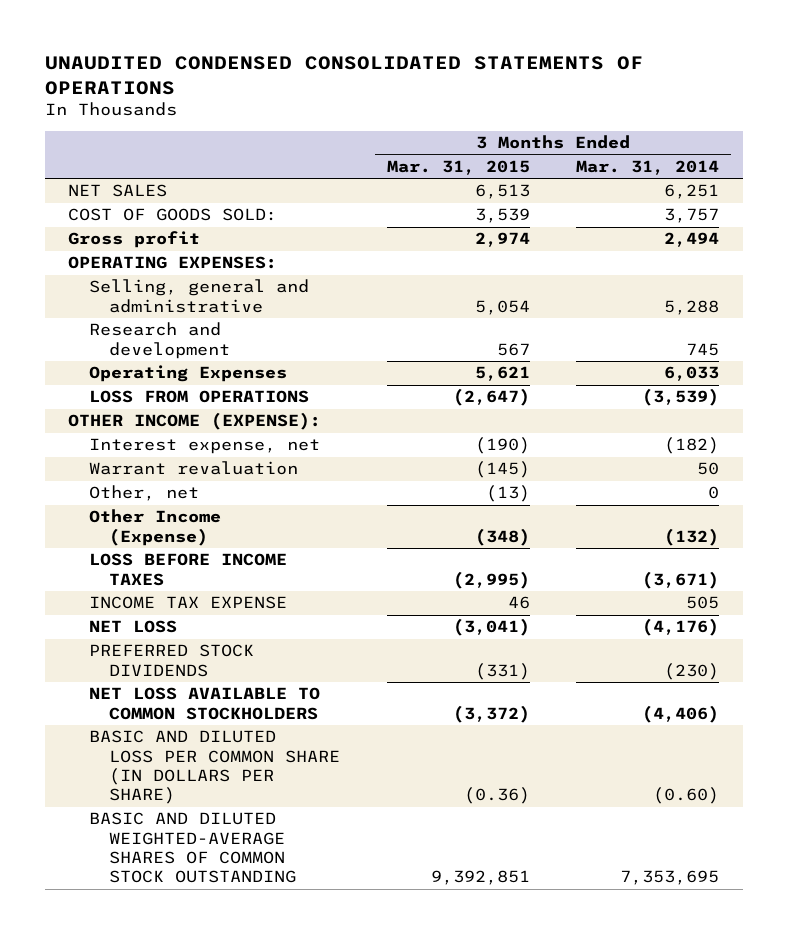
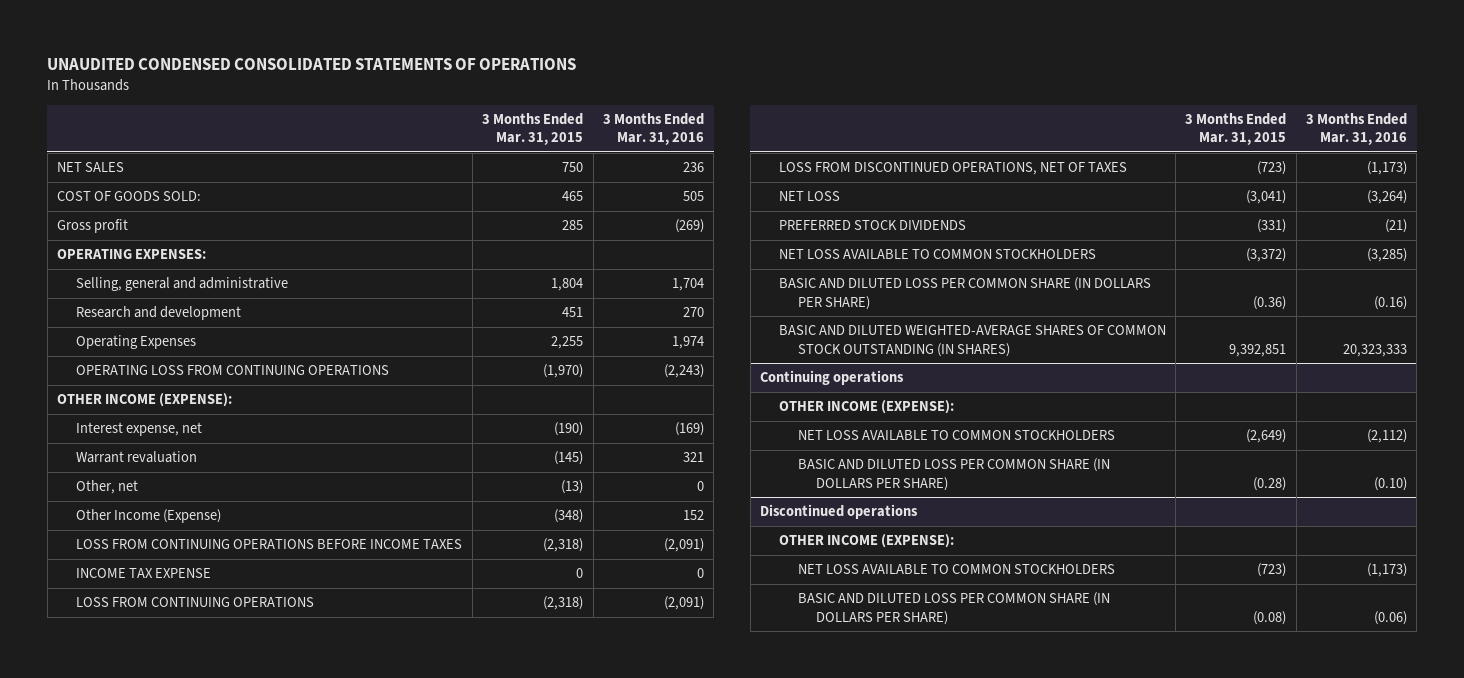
- | 3 Months Ended Mar. 31, 2015 | 3 Months Ended Mar. 31, 2014
+ | 3 Months Ended Mar. 31, 2015 | 3 Months Ended Mar. 31, 2016
- NET SALES | 6,513 | 6,251
- COST OF GOODS SOLD: | 3,539 | 3,757
- Gross profit | 2,974 | 2,494
+ NET SALES | 750 | 236
+ COST OF GOODS SOLD: | 465 | 505
+ Gross profit | 285 | (269)
- Selling, general and administrative | 5,054 | 5,288
- Research and development | 567 | 745
- Operating Expenses | 5,621 | 6,033
- LOSS FROM OPERATIONS | (2,647) | (3,539)
+ Selling, general and administrative | 1,804 | 1,704
+ Research and development | 451 | 270
+ Operating Expenses | 2,255 | 1,974
+ OPERATING LOSS FROM CONTINUING OPERATIONS | (1,970) | (2,243)
- LOSS BEFORE INCOME TAXES | (2,995) | (3,671)
- INCOME TAX EXPENSE | 46 | 505
+ LOSS FROM CONTINUING OPERATIONS BEFORE INCOME TAXES | (2,318) | (2,091)
+ INCOME TAX EXPENSE | 0 | 0
+ LOSS FROM CONTINUING OPERATIONS | (2,318) | (2,091)
+ LOSS FROM DISCONTINUED OPERATIONS, NET OF TAXES | (723) | (1,173)
- BASIC AND DILUTED WEIGHTED-AVERAGE SHARES OF COMMON STOCK OUTSTANDING | 9,392,851 | 7,353,695
+ BASIC AND DILUTED WEIGHTED-AVERAGE SHARES OF COMMON STOCK OUTSTANDING (IN SHARES) | 9,392,851 | 20,323,333
+ Continuing operations
+ OTHER INCOME (EXPENSE):
+ NET LOSS AVAILABLE TO COMMON STOCKHOLDERS | (2,649) | (2,112)
+ BASIC AND DILUTED LOSS PER COMMON SHARE (IN DOLLARS PER SHARE) | (0.28) | (0.10)
+ Discontinued operations
+ OTHER INCOME (EXPENSE):
+ NET LOSS AVAILABLE TO COMMON STOCKHOLDERS | (723) | (1,173)
+ BASIC AND DILUTED LOSS PER COMMON SHARE (IN DOLLARS PER SHARE) | (0.08) | (0.06)

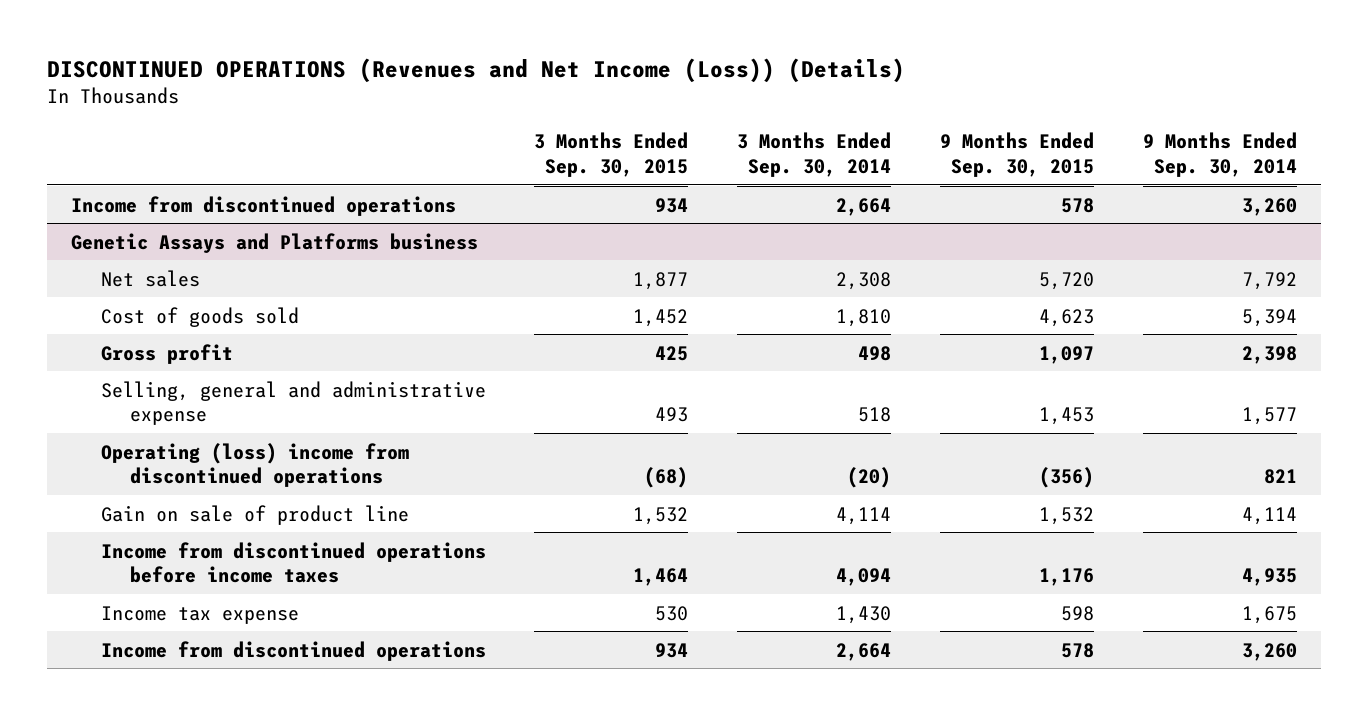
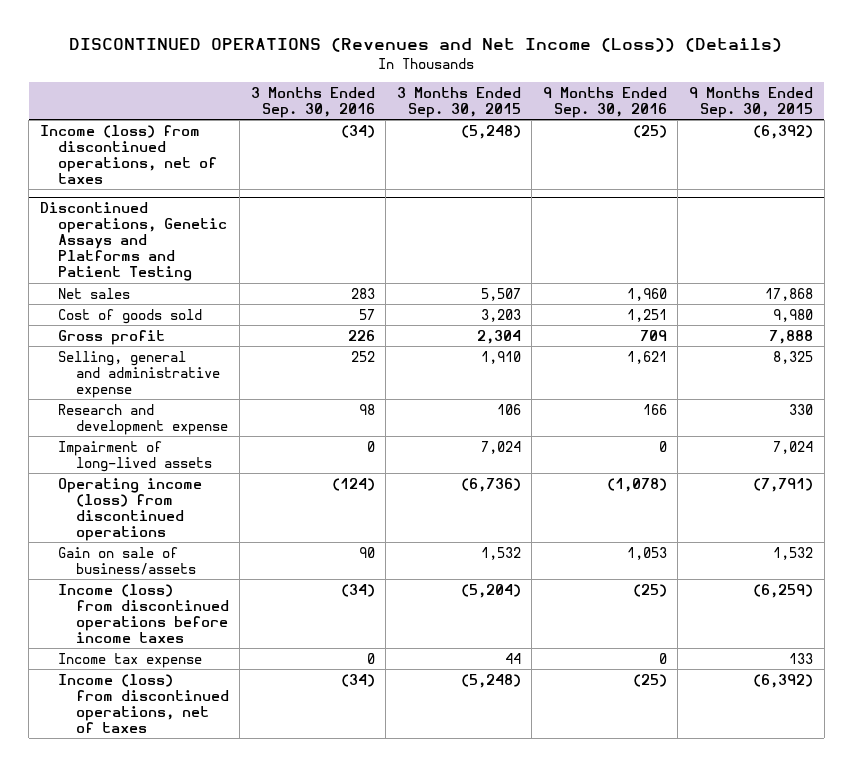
- | 3 Months Ended Sep. 30, 2015 | 3 Months Ended Sep. 30, 2014 | 9 Months Ended Sep. 30, 2015 | 9 Months Ended Sep. 30, 2014
+ | 3 Months Ended Sep. 30, 2016 | 3 Months Ended Sep. 30, 2015 | 9 Months Ended Sep. 30, 2016 | 9 Months Ended Sep. 30, 2015
- Income from discontinued operations | 934 | 2,664 | 578 | 3,260
- Genetic Assays and Platforms business
- Net sales | 1,877 | 2,308 | 5,720 | 7,792
- Cost of goods sold | 1,452 | 1,810 | 4,623 | 5,394
- Gross profit | 425 | 498 | 1,097 | 2,398
- Selling, general and administrative expense | 493 | 518 | 1,453 | 1,577
- Operating (loss) income from discontinued operations | (68) | (20) | (356) | 821
- Gain on sale of product line | 1,532 | 4,114 | 1,532 | 4,114
- Income from discontinued operations before income taxes | 1,464 | 4,094 | 1,176 | 4,935
- Income tax expense | 530 | 1,430 | 598 | 1,675
- Income from discontinued operations | 934 | 2,664 | 578 | 3,260
+ Income (loss) from discontinued operations, net of taxes | (34) | (5,248) | (25) | (6,392)
+ Discontinued operations, Genetic Assays and Platforms and Patient Testing
+ Net sales | 283 | 5,507 | 1,960 | 17,868
+ Cost of goods sold | 57 | 3,203 | 1,251 | 9,980
+ Gross profit | 226 | 2,304 | 709 | 7,888
+ Selling, general and administrative expense | 252 | 1,910 | 1,621 | 8,325
+ Research and development expense | 98 | 106 | 166 | 330
+ Impairment of long-lived assets | 0 | 7,024 | 0 | 7,024
+ Operating income (loss) from discontinued operations | (124) | (6,736) | (1,078) | (7,791)
+ Gain on sale of business/assets | 90 | 1,532 | 1,053 | 1,532
+ Income (loss) from discontinued operations before income taxes | (34) | (5,204) | (25) | (6,259)
+ Income tax expense | 0 | 44 | 0 | 133
+ Income (loss) from discontinued operations, net of taxes | (34) | (5,248) | (25) | (6,392)

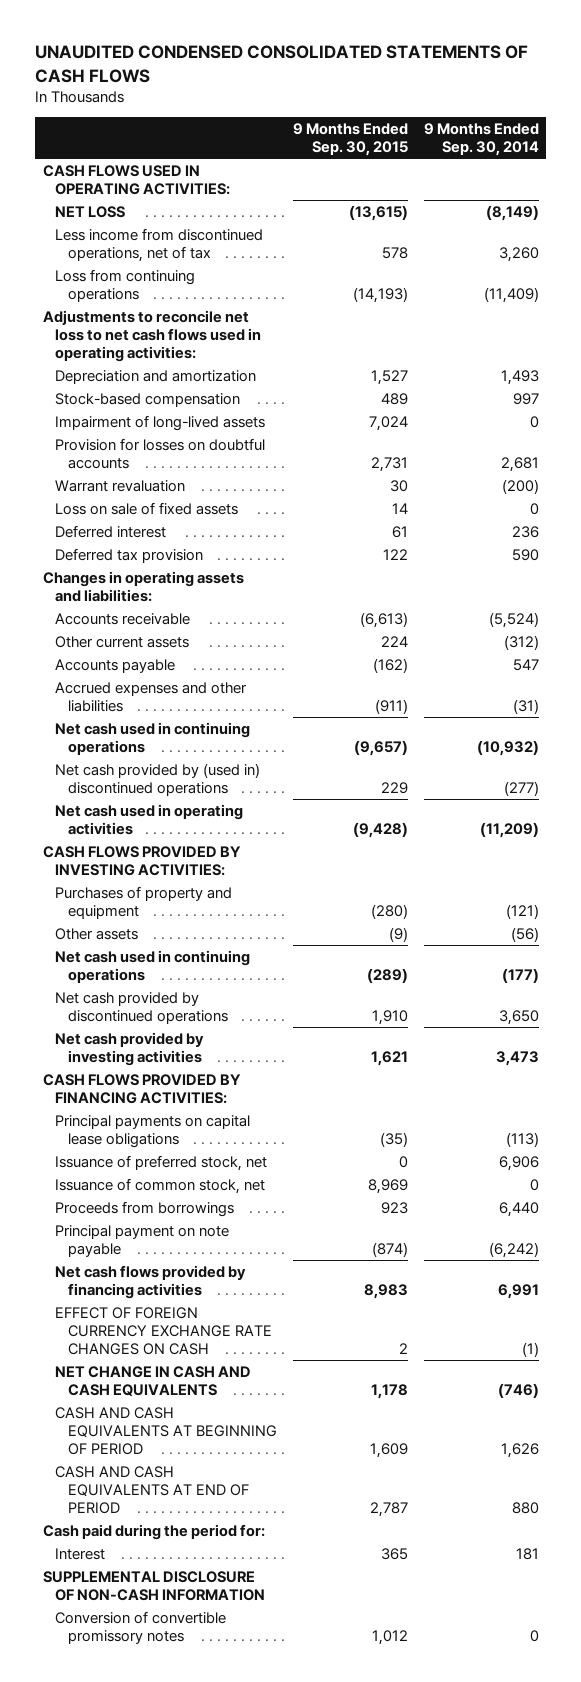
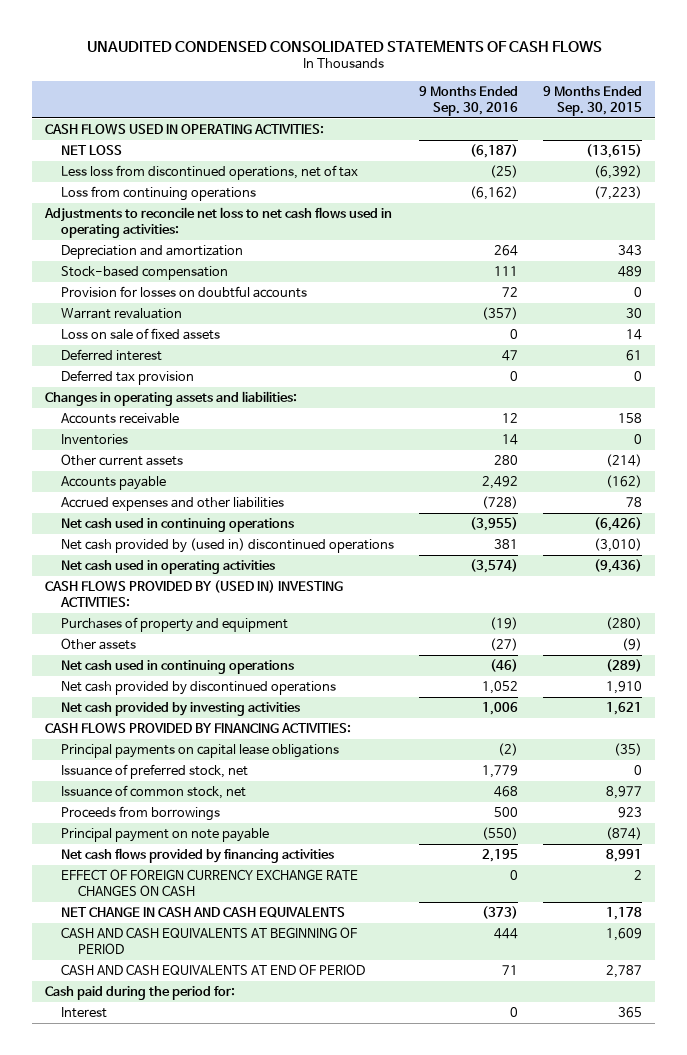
- | 9 Months Ended Sep. 30, 2015 | 9 Months Ended Sep. 30, 2014
+ | 9 Months Ended Sep. 30, 2016 | 9 Months Ended Sep. 30, 2015
- Less income from discontinued operations, net of tax | 578 | 3,260
- Loss from continuing operations | (14,193) | (11,409)
+ Less loss from discontinued operations, net of tax | (25) | (6,392)
+ Loss from continuing operations | (6,162) | (7,223)
- Depreciation and amortization | 1,527 | 1,493
+ Depreciation and amortization | 264 | 343
- Impairment of long-lived assets | 7,024 | 0
- Provision for losses on doubtful accounts | 2,731 | 2,681
+ Provision for losses on doubtful accounts | 72 | 0
- Deferred tax provision | 122 | 590
+ Deferred tax provision | 0 | 0
- Accounts receivable | (6,613) | (5,524)
- Other current assets | 224 | (312)
+ Accounts receivable | 12 | 158
+ Inventories | 14 | 0
+ Other current assets | 280 | (214)
- Accrued expenses and other liabilities | (911) | (31)
- Net cash used in continuing operations | (9,657) | (10,932)
- Net cash provided by (used in) discontinued operations | 229 | (277)
- Net cash used in operating activities | (9,428) | (11,209)
- CASH FLOWS PROVIDED BY INVESTING ACTIVITIES:
+ Accrued expenses and other liabilities | (728) | 78
+ Net cash used in continuing operations | (3,955) | (6,426)
+ Net cash provided by (used in) discontinued operations | 381 | (3,010)
+ Net cash used in operating activities | (3,574) | (9,436)
+ CASH FLOWS PROVIDED BY (USED IN) INVESTING ACTIVITIES:
- Issuance of common stock, net | 8,969 | 0
+ Issuance of common stock, net | 468 | 8,977
- Net cash flows provided by financing activities | 8,983 | 6,991
+ Net cash flows provided by financing activities | 2,195 | 8,991
- SUPPLEMENTAL DISCLOSURE OF NON-CASH INFORMATION
- Conversion of convertible promissory notes | 1,012 | 0

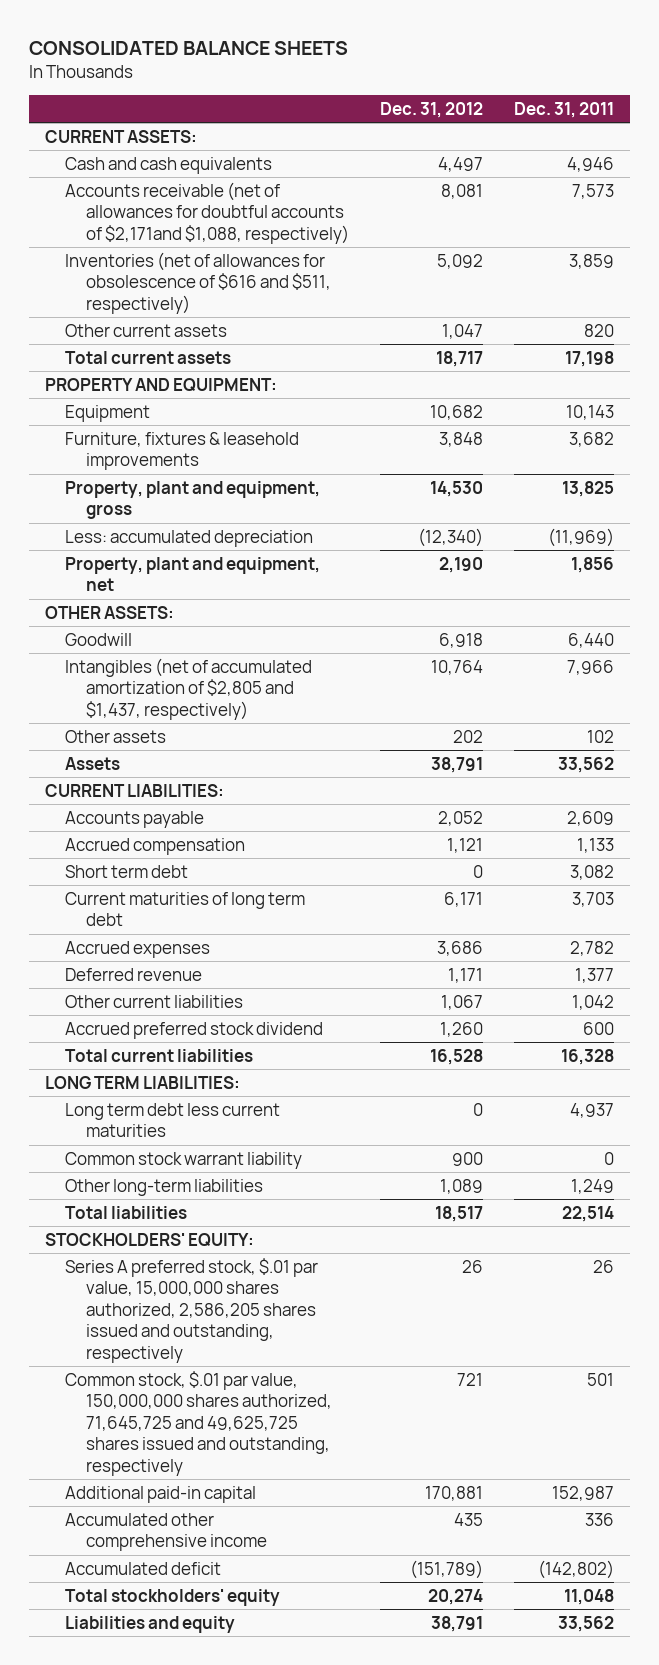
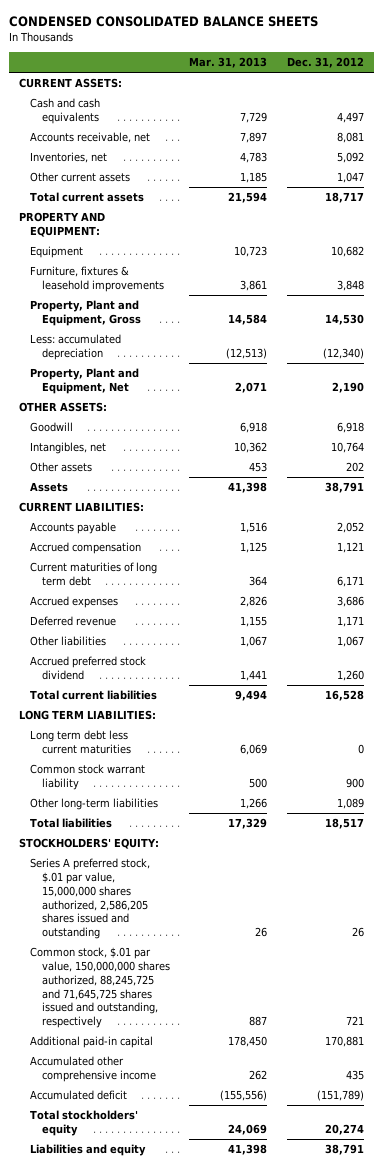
- CONSOLIDATED BALANCE SHEETS
+ CONDENSED CONSOLIDATED BALANCE SHEETS
- | Dec. 31, 2012 | Dec. 31, 2011
+ | Mar. 31, 2013 | Dec. 31, 2012
- Accounts receivable (net of allowances for doubtful accounts of $2,171and $1,088, respectively) | 8,081 | 7,573
- Inventories (net of allowances for obsolescence of $616 and $511, respectively) | 5,092 | 3,859
+ Accounts receivable, net | 7,897 | 8,081
+ Inventories, net | 4,783 | 5,092
- Property, plant and equipment, gross | 14,530 | 13,825
+ Property, Plant and Equipment, Gross | 14,584 | 14,530
- Property, plant and equipment, net | 2,190 | 1,856
+ Property, Plant and Equipment, Net | 2,071 | 2,190
- Intangibles (net of accumulated amortization of $2,805 and $1,437, respectively) | 10,764 | 7,966
+ Intangibles, net | 10,362 | 10,764
- Short term debt | 0 | 3,082
- Other current liabilities | 1,067 | 1,042
+ Other liabilities | 1,067 | 1,067
- Series A preferred stock, $.01 par value, 15,000,000 shares authorized, 2,586,205 shares issued and outstanding, respectively | 26 | 26
- Common stock, $.01 par value, 150,000,000 shares authorized, 71,645,725 and 49,625,725 shares issued and outstanding, respectively | 721 | 501
+ Series A preferred stock, $.01 par value, 15,000,000 shares authorized, 2,586,205 shares issued and outstanding | 26 | 26
+ Common stock, $.01 par value, 150,000,000 shares authorized, 88,245,725 and 71,645,725 shares issued and outstanding, respectively | 887 | 721

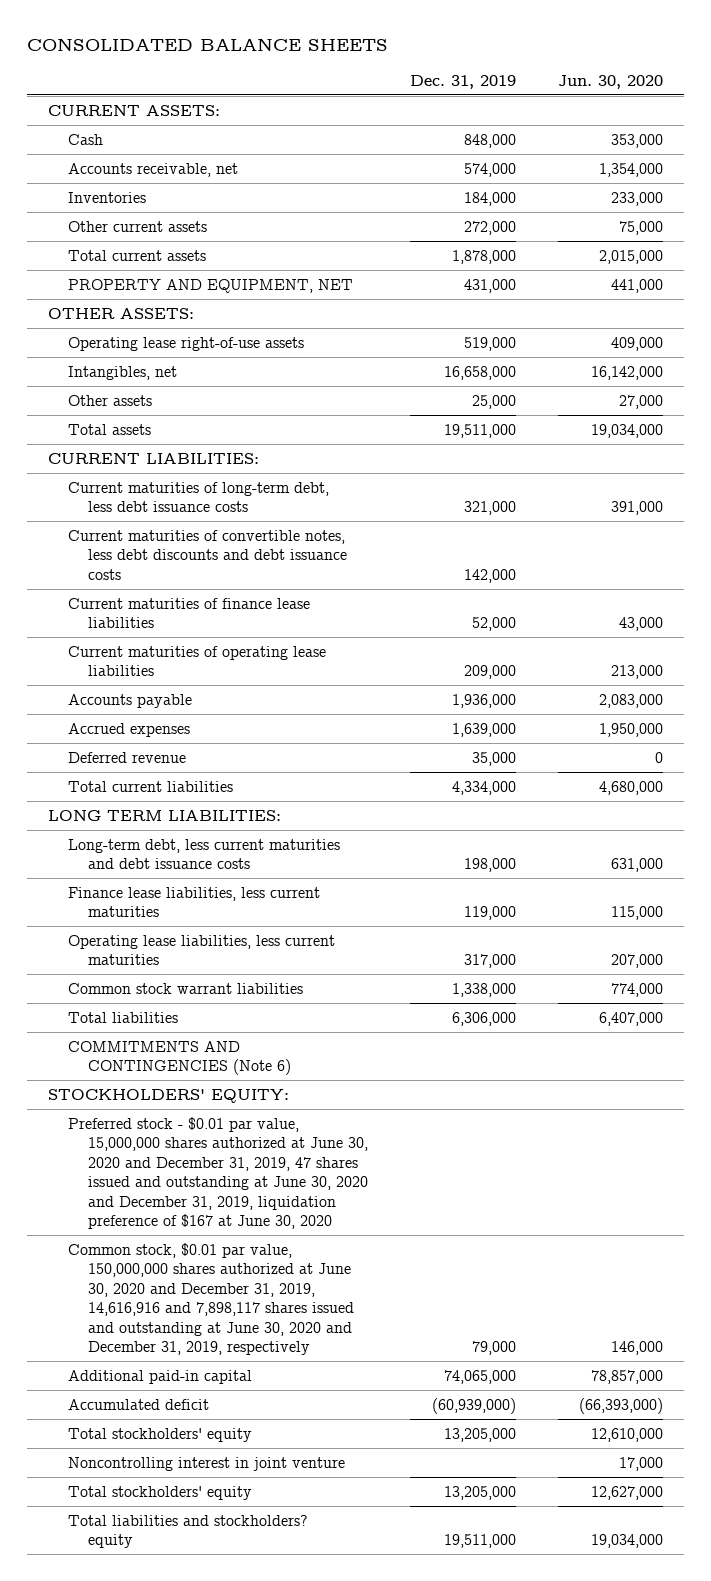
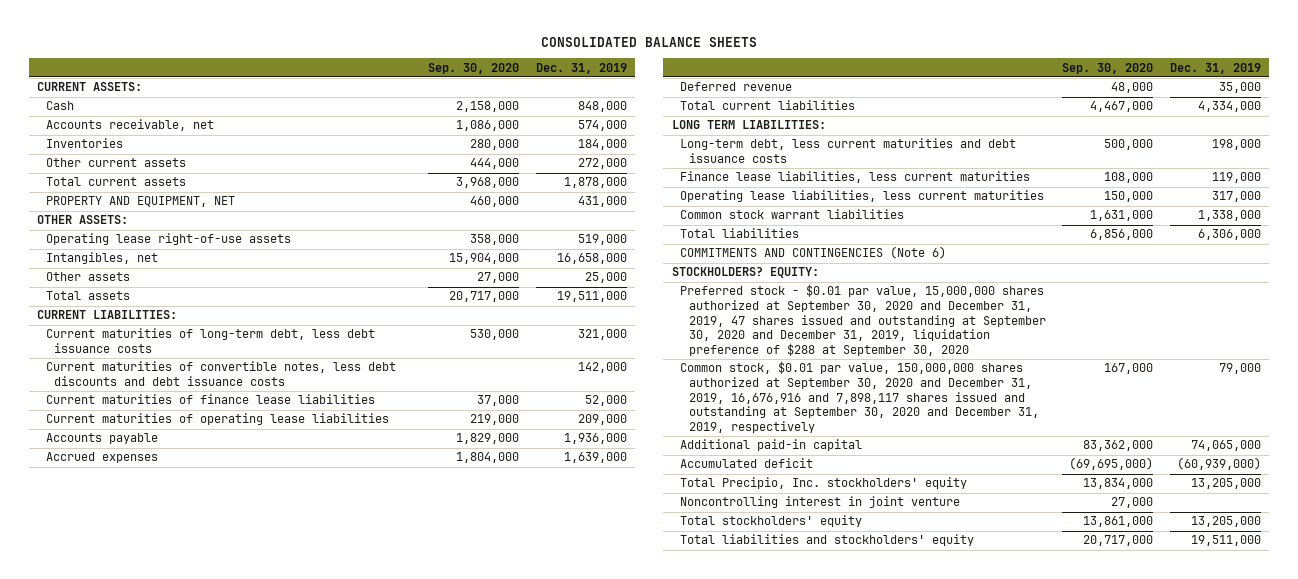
- | Dec. 31, 2019 | Jun. 30, 2020
+ | Sep. 30, 2020 | Dec. 31, 2019
- STOCKHOLDERS' EQUITY:
- Preferred stock - $0.01 par value, 15,000,000 shares authorized at June 30, 2020 and December 31, 2019, 47 shares issued and outstanding at June 30, 2020 and December 31, 2019, liquidation preference of $167 at June 30, 2020
- Common stock, $0.01 par value, 150,000,000 shares authorized at June 30, 2020 and December 31, 2019, 14,616,916 and 7,898,117 shares issued and outstanding at June 30, 2020 and December 31, 2019, respectively | 79,000 | 146,000
+ STOCKHOLDERS? EQUITY:
+ Preferred stock - $0.01 par value, 15,000,000 shares authorized at September 30, 2020 and December 31, 2019, 47 shares issued and outstanding at September 30, 2020 and December 31, 2019, liquidation preference of $288 at September 30, 2020
+ Common stock, $0.01 par value, 150,000,000 shares authorized at September 30, 2020 and December 31, 2019, 16,676,916 and 7,898,117 shares issued and outstanding at September 30, 2020 and December 31, 2019, respectively | 167,000 | 79,000
- Total stockholders' equity | 13,205,000 | 12,610,000
+ Total Precipio, Inc. stockholders' equity | 13,834,000 | 13,205,000
- Total liabilities and stockholders? equity | 19,511,000 | 19,034,000
+ Total liabilities and stockholders' equity | 20,717,000 | 19,511,000

